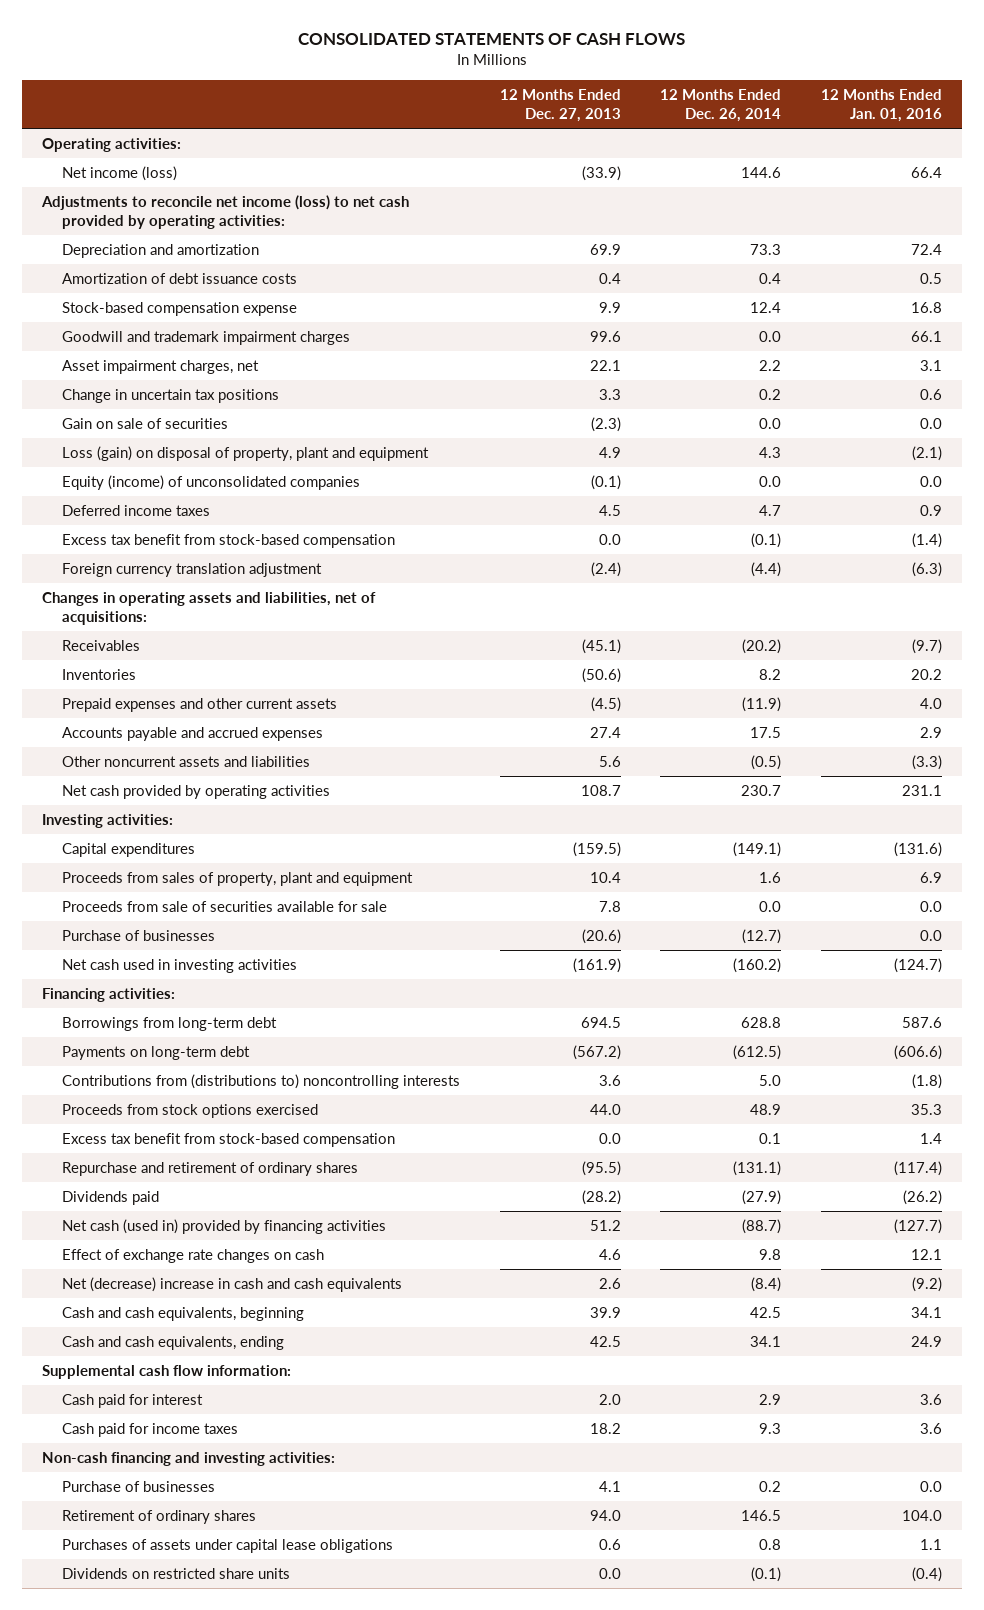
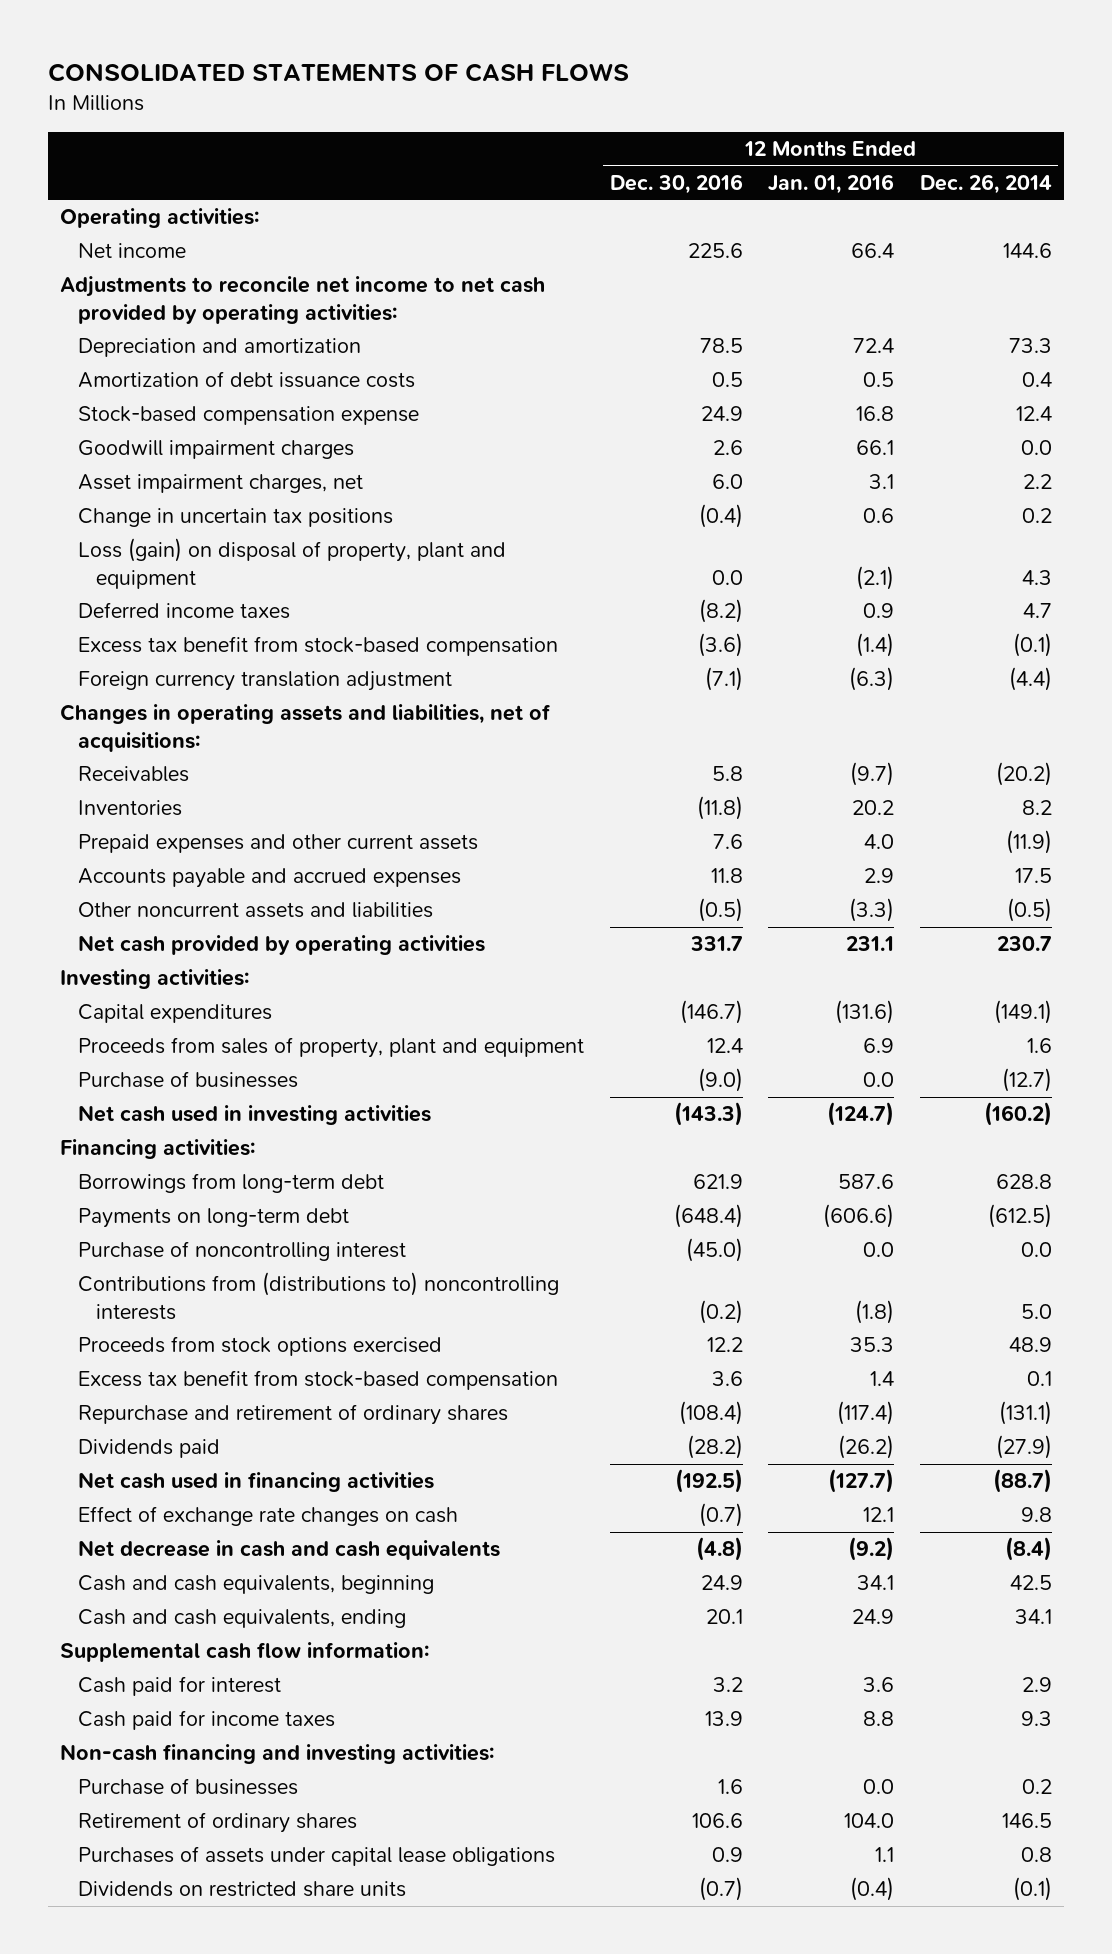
- | 12 Months Ended Dec. 27, 2013 | 12 Months Ended Dec. 26, 2014 | 12 Months Ended Jan. 01, 2016
+ | 12 Months Ended Dec. 30, 2016 | 12 Months Ended Jan. 01, 2016 | 12 Months Ended Dec. 26, 2014
- Net income (loss) | (33.9) | 144.6 | 66.4
- Adjustments to reconcile net income (loss) to net cash provided by operating activities:
+ Net income | 225.6 | 66.4 | 144.6
+ Adjustments to reconcile net income to net cash provided by operating activities:
- Goodwill and trademark impairment charges | 99.6 | 0.0 | 66.1
+ Goodwill impairment charges | 2.6 | 66.1 | 0.0
- Gain on sale of securities | (2.3) | 0.0 | 0.0
- Equity (income) of unconsolidated companies | (0.1) | 0.0 | 0.0
- Proceeds from sale of securities available for sale | 7.8 | 0.0 | 0.0
+ Purchase of noncontrolling interest | (45.0) | 0.0 | 0.0
- Net cash (used in) provided by financing activities | 51.2 | (88.7) | (127.7)
+ Net cash used in financing activities | (192.5) | (127.7) | (88.7)
- Net (decrease) increase in cash and cash equivalents | 2.6 | (8.4) | (9.2)
+ Net decrease in cash and cash equivalents | (4.8) | (9.2) | (8.4)
- Cash paid for income taxes | 18.2 | 9.3 | 3.6
+ Cash paid for income taxes | 13.9 | 8.8 | 9.3

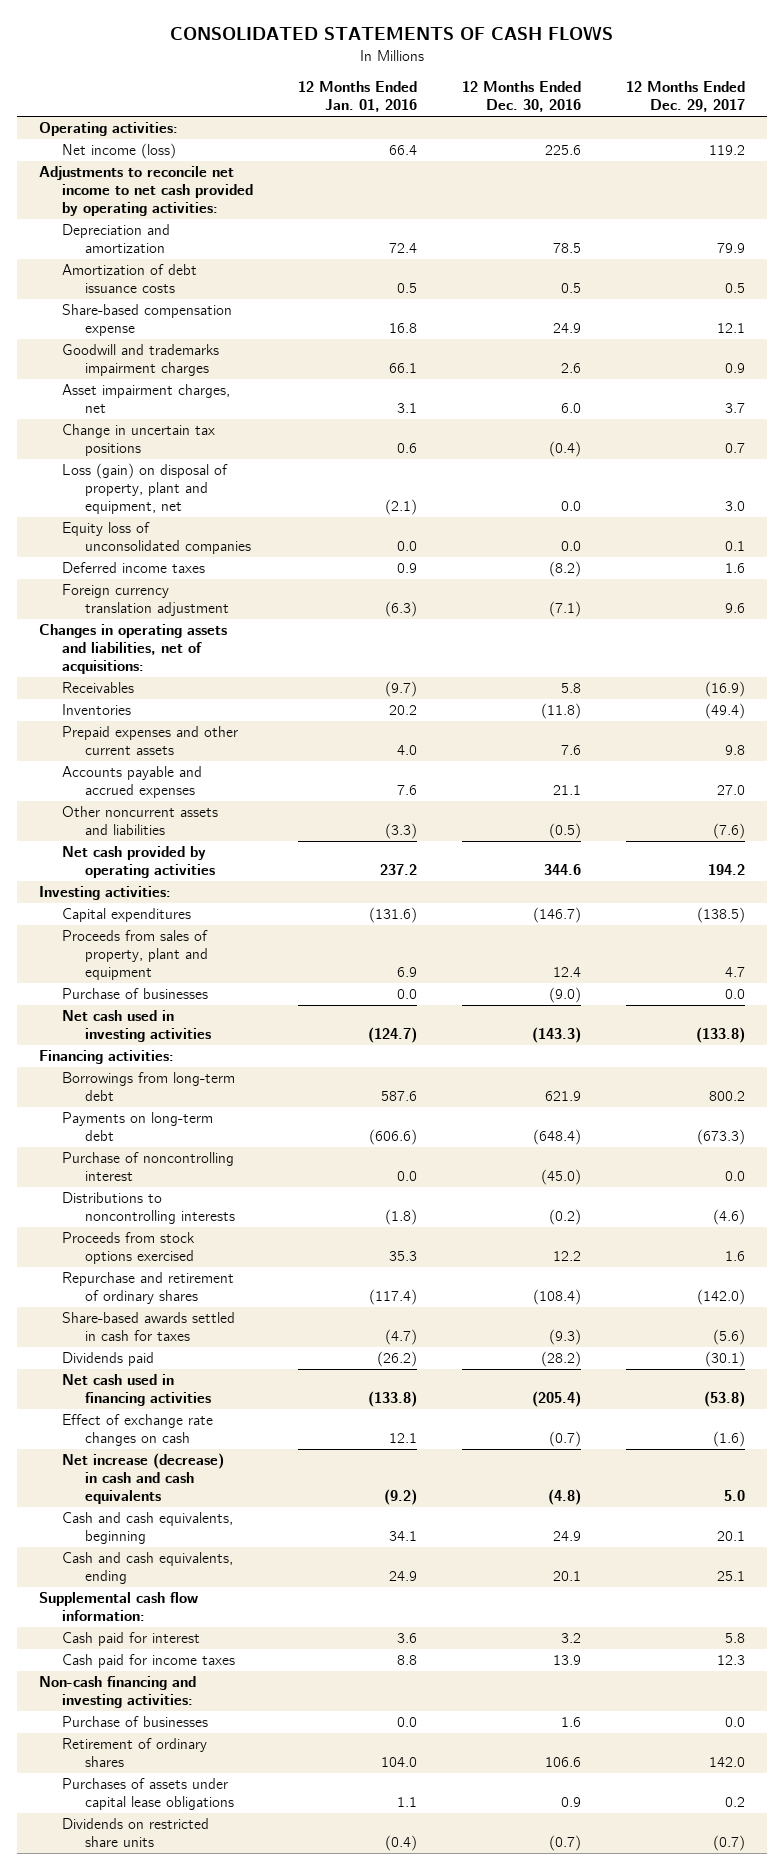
- | 12 Months Ended Dec. 30, 2016 | 12 Months Ended Jan. 01, 2016 | 12 Months Ended Dec. 26, 2014
+ | 12 Months Ended Jan. 01, 2016 | 12 Months Ended Dec. 30, 2016 | 12 Months Ended Dec. 29, 2017
- Net income | 225.6 | 66.4 | 144.6
+ Net income (loss) | 66.4 | 225.6 | 119.2
- Stock-based compensation expense | 24.9 | 16.8 | 12.4
- Goodwill impairment charges | 2.6 | 66.1 | 0.0
+ Share-based compensation expense | 16.8 | 24.9 | 12.1
+ Goodwill and trademarks impairment charges | 66.1 | 2.6 | 0.9
- Loss (gain) on disposal of property, plant and equipment | 0.0 | (2.1) | 4.3
+ Loss (gain) on disposal of property, plant and equipment, net | (2.1) | 0.0 | 3.0
+ Equity loss of unconsolidated companies | 0.0 | 0.0 | 0.1
- Excess tax benefit from stock-based compensation | (3.6) | (1.4) | (0.1)
- Accounts payable and accrued expenses | 11.8 | 2.9 | 17.5
+ Accounts payable and accrued expenses | 7.6 | 21.1 | 27.0
- Net cash provided by operating activities | 331.7 | 231.1 | 230.7
+ Net cash provided by operating activities | 237.2 | 344.6 | 194.2
- Contributions from (distributions to) noncontrolling interests | (0.2) | (1.8) | 5.0
+ Distributions to noncontrolling interests | (1.8) | (0.2) | (4.6)
- Excess tax benefit from stock-based compensation | 3.6 | 1.4 | 0.1
+ Share-based awards settled in cash for taxes | (4.7) | (9.3) | (5.6)
- Net cash used in financing activities | (192.5) | (127.7) | (88.7)
+ Net cash used in financing activities | (133.8) | (205.4) | (53.8)
- Net decrease in cash and cash equivalents | (4.8) | (9.2) | (8.4)
+ Net increase (decrease) in cash and cash equivalents | (9.2) | (4.8) | 5.0

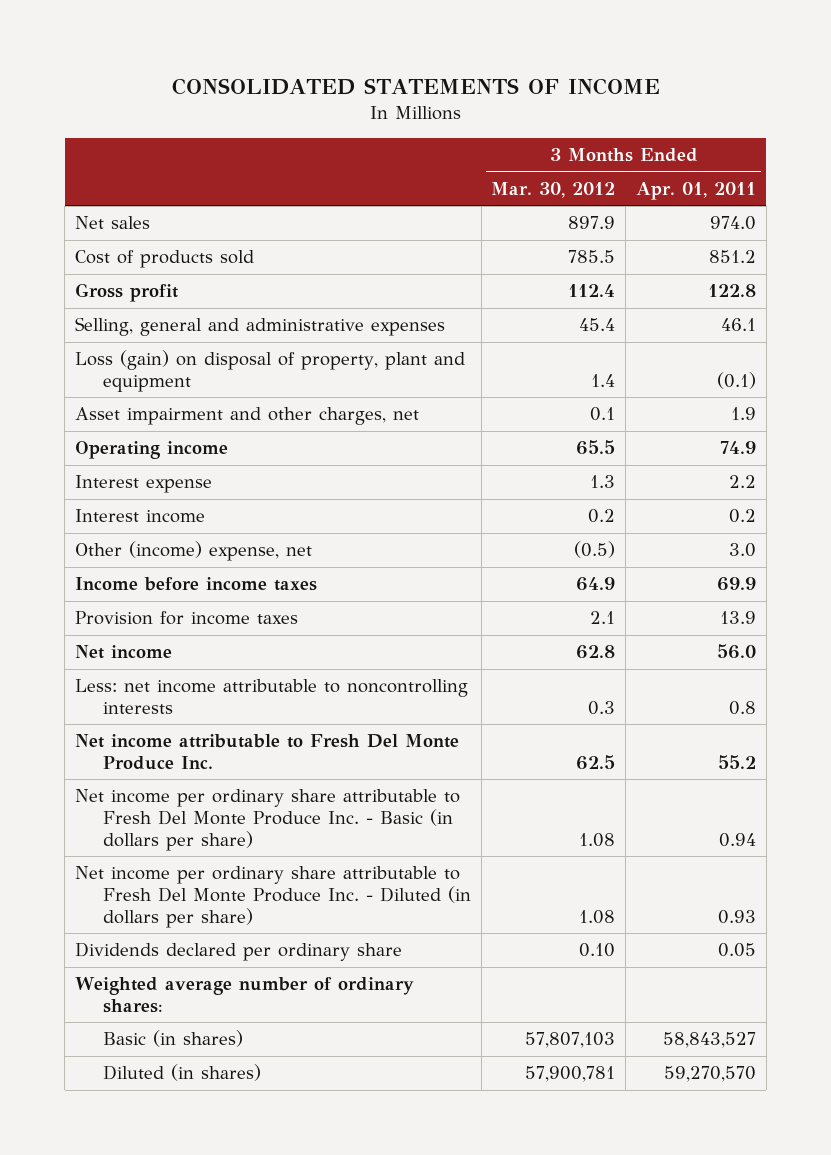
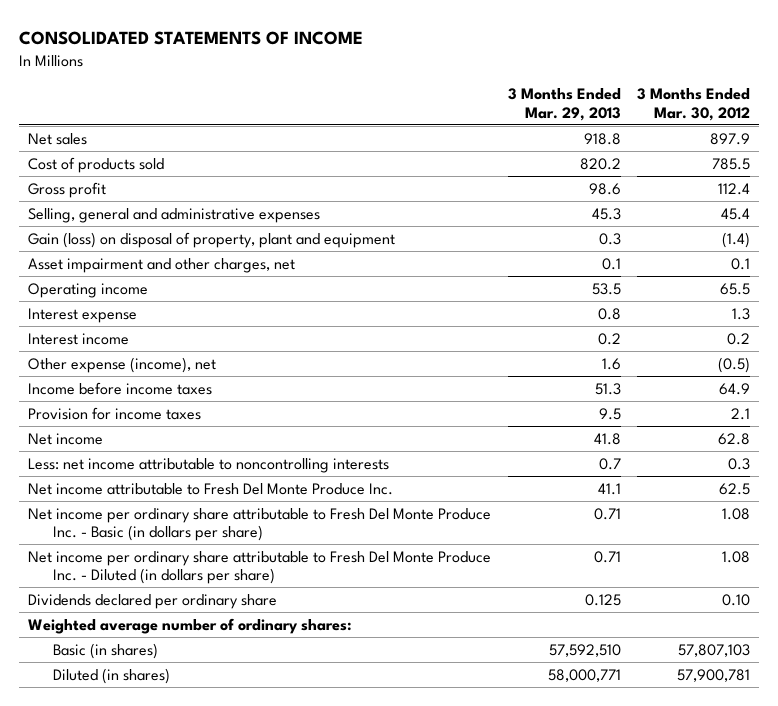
- | 3 Months Ended Mar. 30, 2012 | 3 Months Ended Apr. 01, 2011
+ | 3 Months Ended Mar. 29, 2013 | 3 Months Ended Mar. 30, 2012
- Loss (gain) on disposal of property, plant and equipment | 1.4 | (0.1)
+ Gain (loss) on disposal of property, plant and equipment | 0.3 | (1.4)
- Other (income) expense, net | (0.5) | 3.0
+ Other expense (income), net | 1.6 | (0.5)

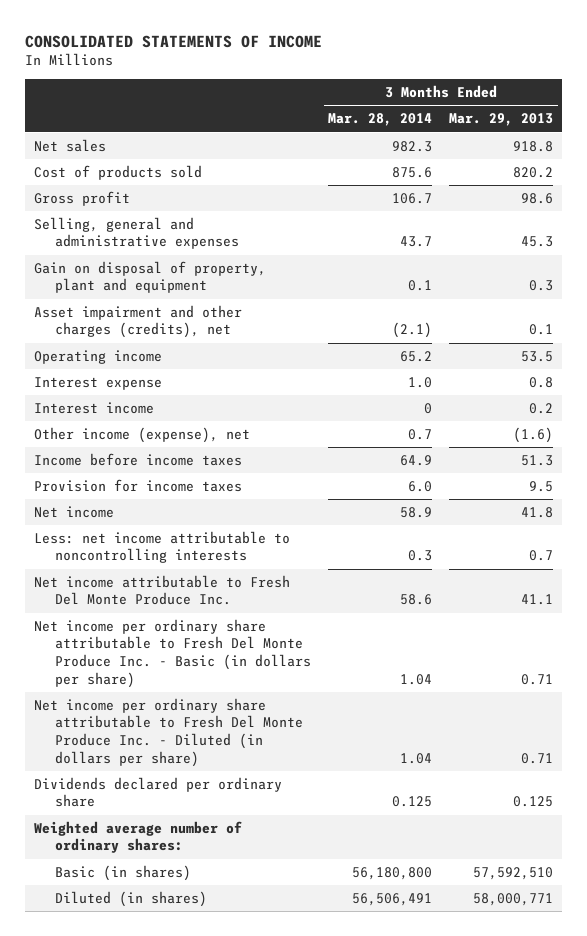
- | 3 Months Ended Mar. 29, 2013 | 3 Months Ended Mar. 30, 2012
+ | 3 Months Ended Mar. 28, 2014 | 3 Months Ended Mar. 29, 2013
- Gain (loss) on disposal of property, plant and equipment | 0.3 | (1.4)
- Asset impairment and other charges, net | 0.1 | 0.1
+ Gain on disposal of property, plant and equipment | 0.1 | 0.3
+ Asset impairment and other charges (credits), net | (2.1) | 0.1
- Other expense (income), net | 1.6 | (0.5)
+ Other income (expense), net | 0.7 | (1.6)

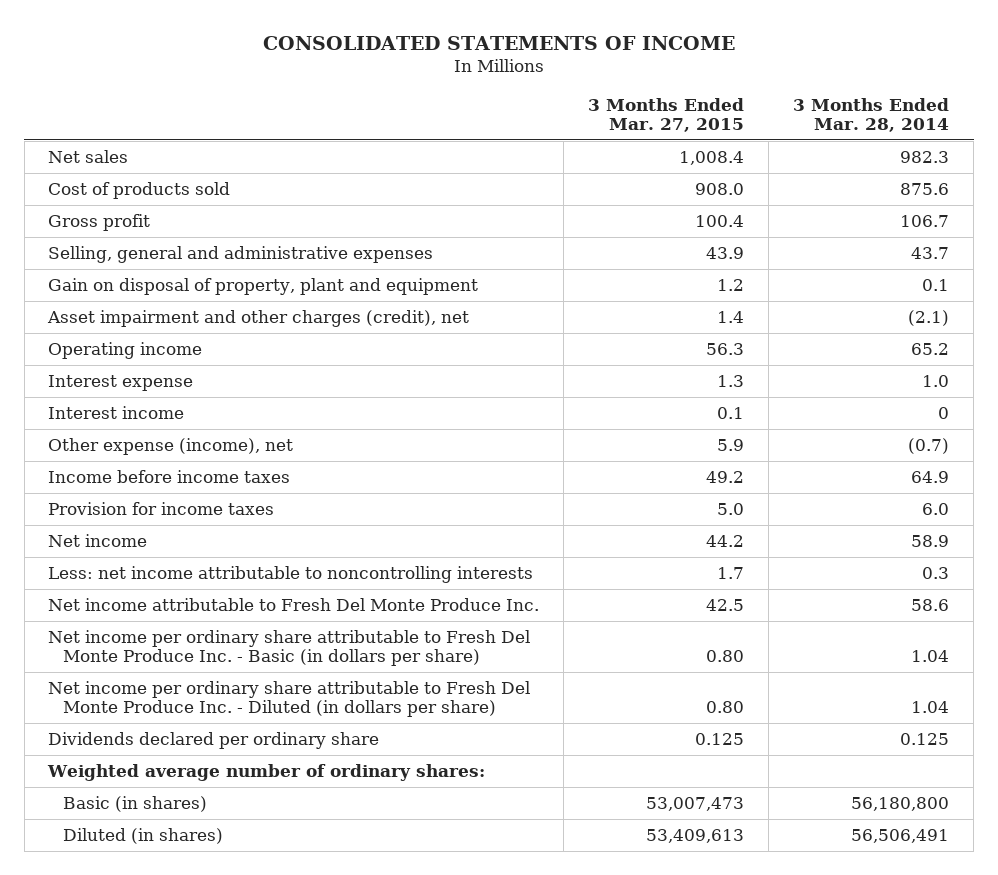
- | 3 Months Ended Mar. 28, 2014 | 3 Months Ended Mar. 29, 2013
+ | 3 Months Ended Mar. 27, 2015 | 3 Months Ended Mar. 28, 2014
- Asset impairment and other charges (credits), net | (2.1) | 0.1
+ Asset impairment and other charges (credit), net | 1.4 | (2.1)
- Other income (expense), net | 0.7 | (1.6)
+ Other expense (income), net | 5.9 | (0.7)

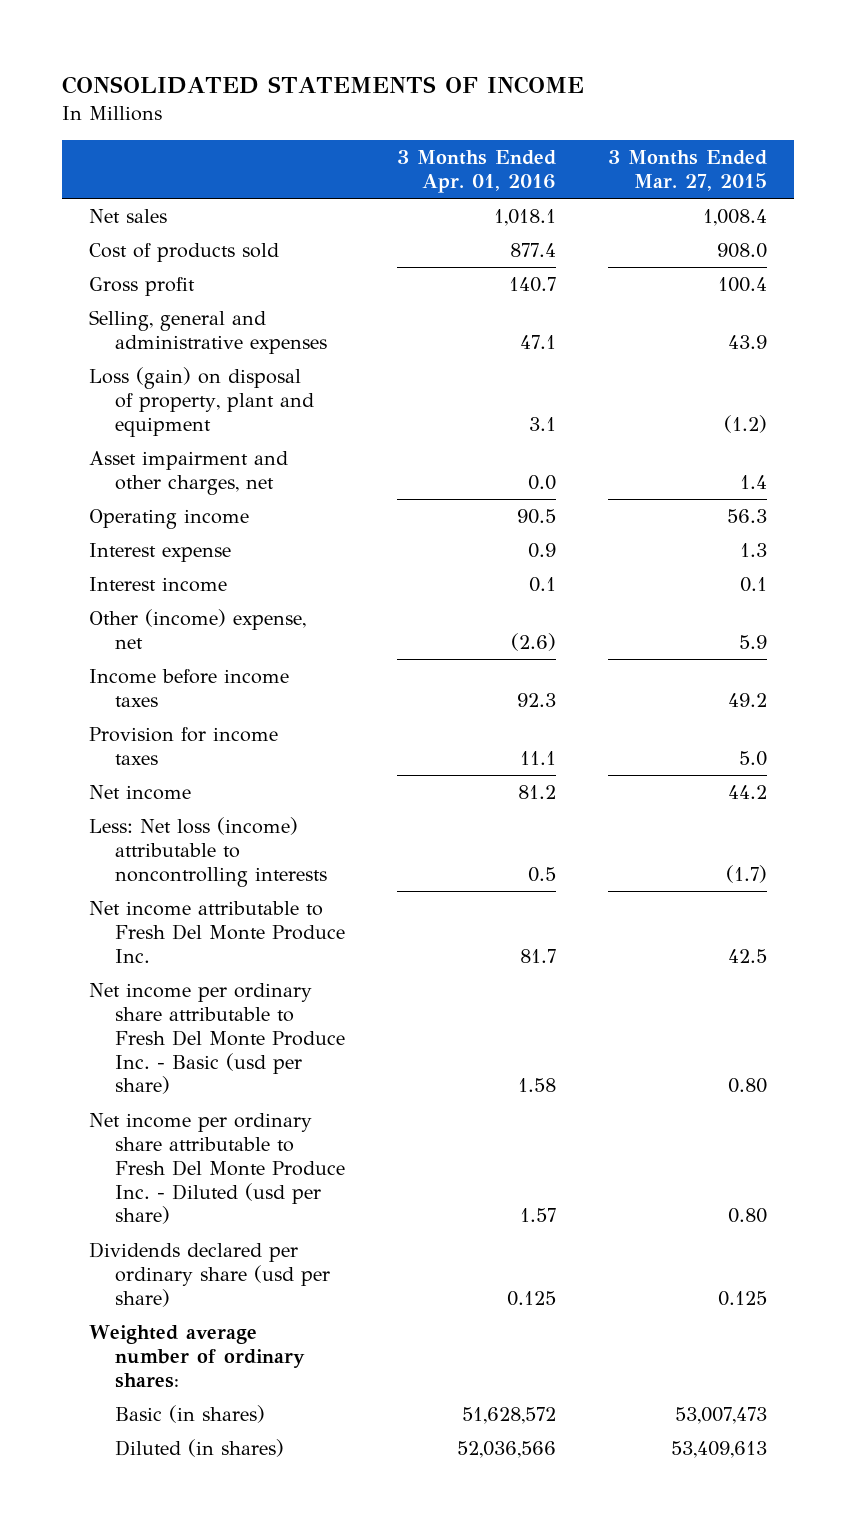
- | 3 Months Ended Mar. 27, 2015 | 3 Months Ended Mar. 28, 2014
+ | 3 Months Ended Apr. 01, 2016 | 3 Months Ended Mar. 27, 2015
- Gain on disposal of property, plant and equipment | 1.2 | 0.1
- Asset impairment and other charges (credit), net | 1.4 | (2.1)
+ Loss (gain) on disposal of property, plant and equipment | 3.1 | (1.2)
+ Asset impairment and other charges, net | 0.0 | 1.4
- Other expense (income), net | 5.9 | (0.7)
+ Other (income) expense, net | (2.6) | 5.9
- Less: net income attributable to noncontrolling interests | 1.7 | 0.3
+ Less: Net loss (income) attributable to noncontrolling interests | 0.5 | (1.7)
- Net income per ordinary share attributable to Fresh Del Monte Produce Inc. - Basic (in dollars per share) | 0.80 | 1.04
- Net income per ordinary share attributable to Fresh Del Monte Produce Inc. - Diluted (in dollars per share) | 0.80 | 1.04
- Dividends declared per ordinary share | 0.125 | 0.125
+ Net income per ordinary share attributable to Fresh Del Monte Produce Inc. - Basic (usd per share) | 1.58 | 0.80
+ Net income per ordinary share attributable to Fresh Del Monte Produce Inc. - Diluted (usd per share) | 1.57 | 0.80
+ Dividends declared per ordinary share (usd per share) | 0.125 | 0.125

